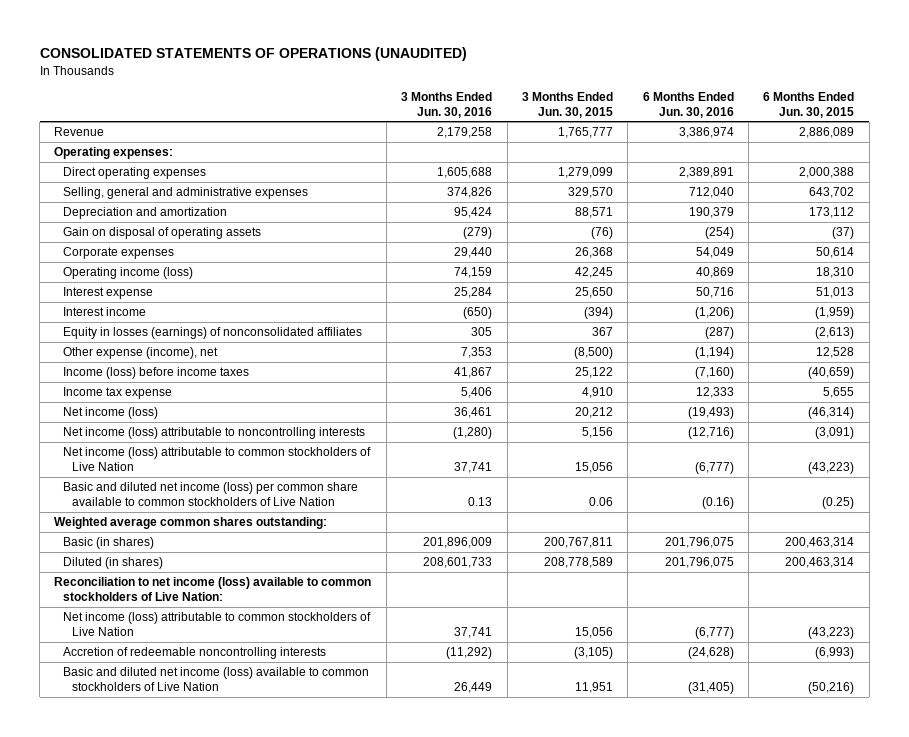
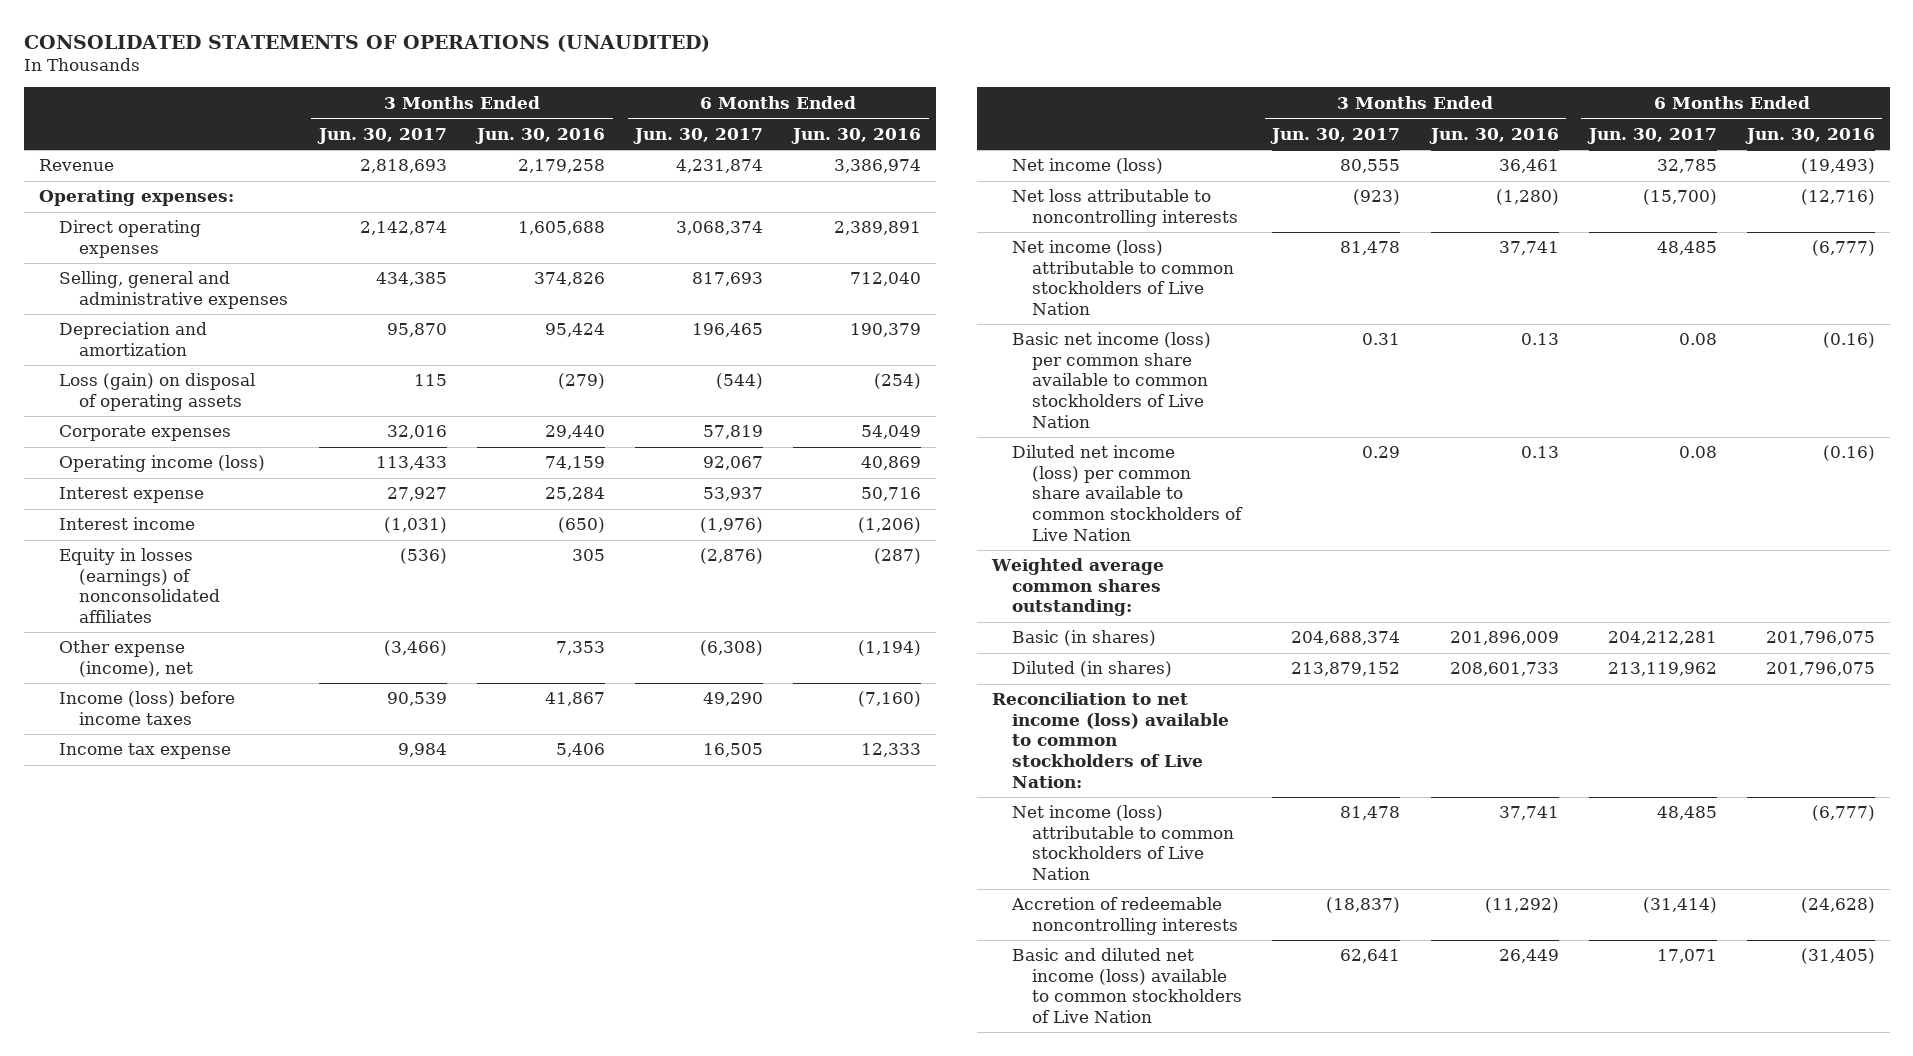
- | 3 Months Ended Jun. 30, 2016 | 3 Months Ended Jun. 30, 2015 | 6 Months Ended Jun. 30, 2016 | 6 Months Ended Jun. 30, 2015
+ | 3 Months Ended Jun. 30, 2017 | 3 Months Ended Jun. 30, 2016 | 6 Months Ended Jun. 30, 2017 | 6 Months Ended Jun. 30, 2016
- Gain on disposal of operating assets | (279) | (76) | (254) | (37)
+ Loss (gain) on disposal of operating assets | 115 | (279) | (544) | (254)
- Net income (loss) attributable to noncontrolling interests | (1,280) | 5,156 | (12,716) | (3,091)
+ Net loss attributable to noncontrolling interests | (923) | (1,280) | (15,700) | (12,716)
- Basic and diluted net income (loss) per common share available to common stockholders of Live Nation | 0.13 | 0.06 | (0.16) | (0.25)
+ Basic net income (loss) per common share available to common stockholders of Live Nation | 0.31 | 0.13 | 0.08 | (0.16)
+ Diluted net income (loss) per common share available to common stockholders of Live Nation | 0.29 | 0.13 | 0.08 | (0.16)

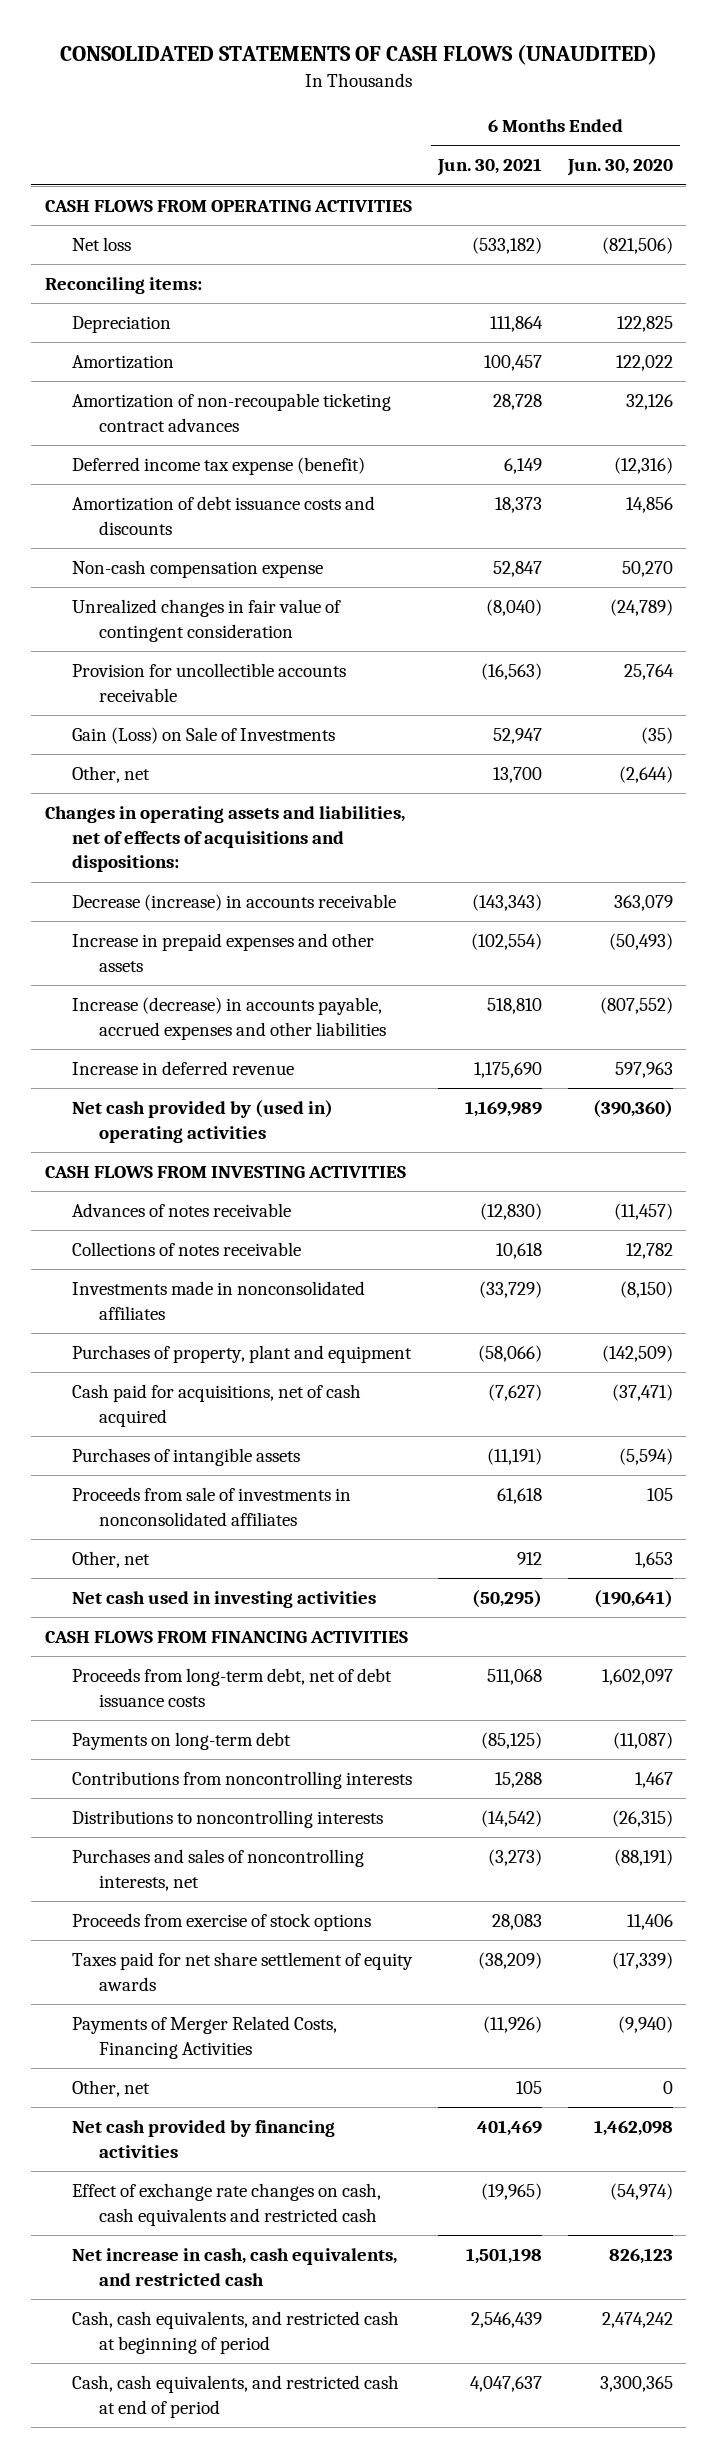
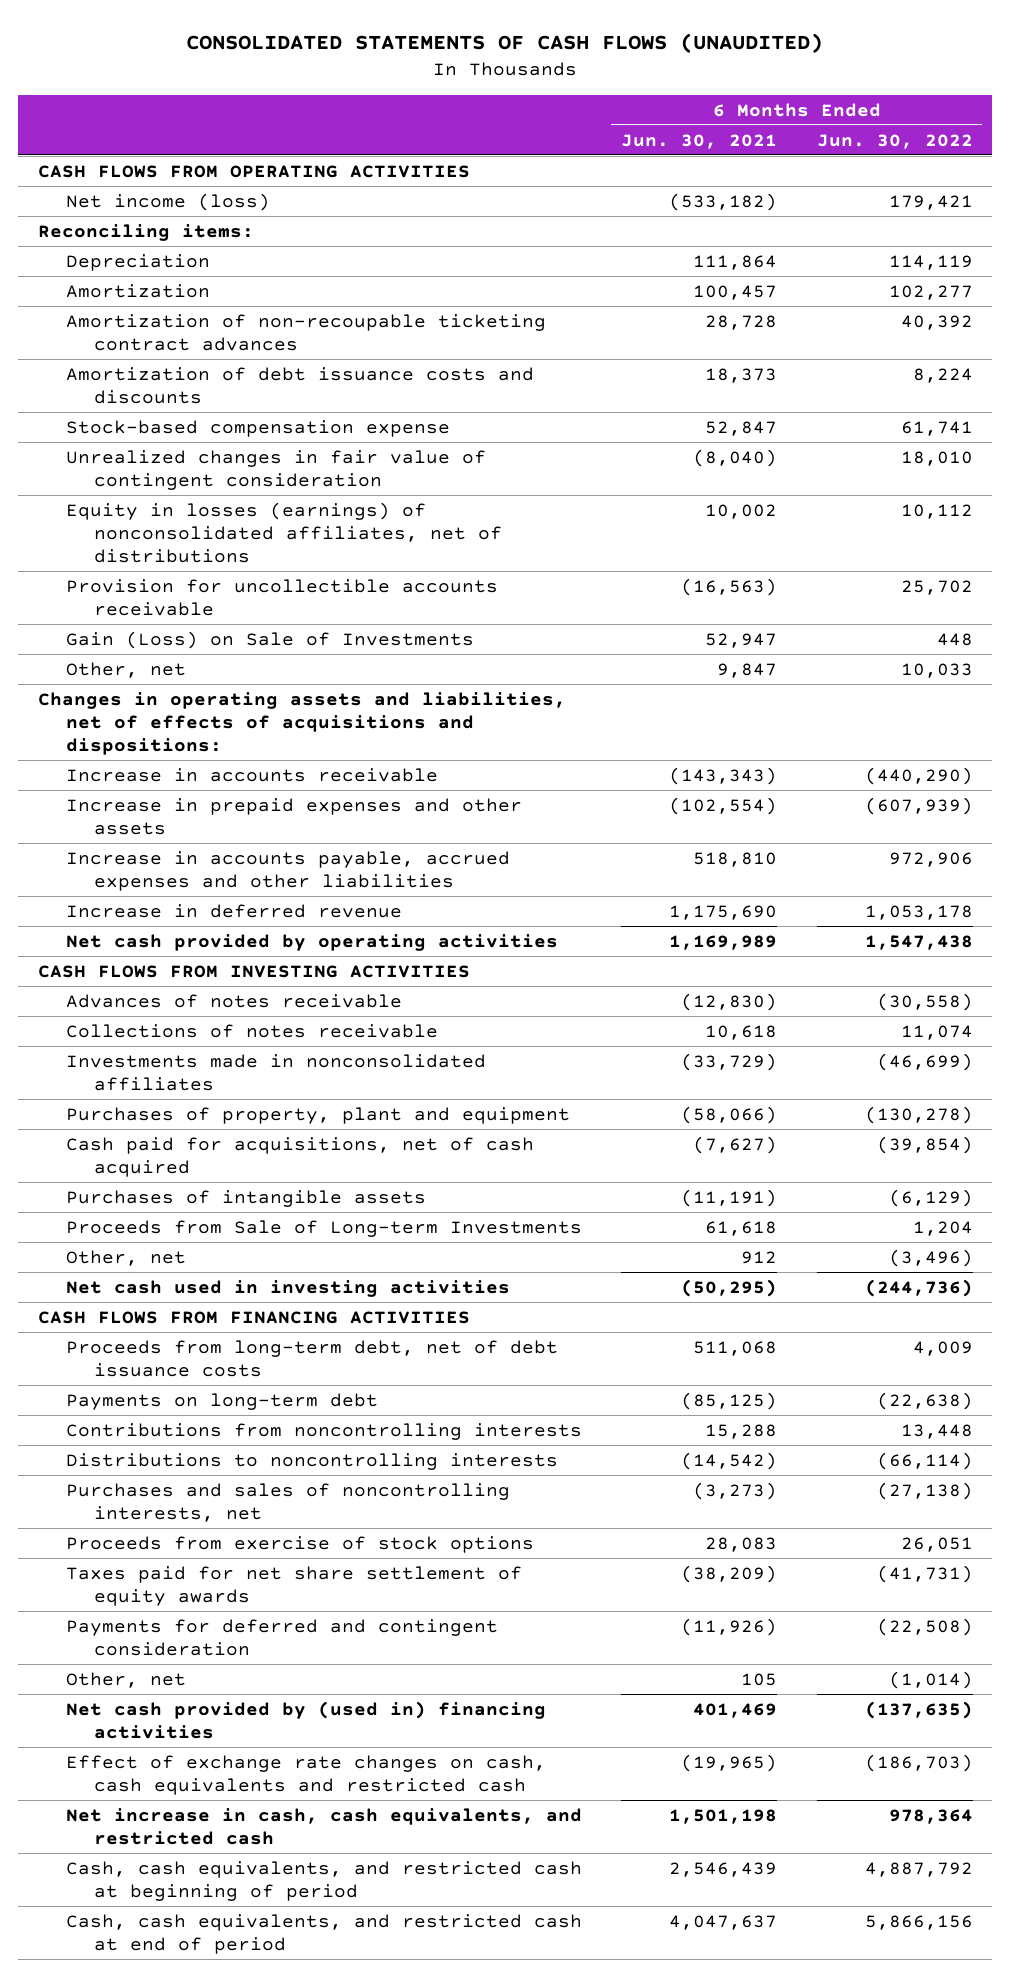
- | 6 Months Ended Jun. 30, 2021 | 6 Months Ended Jun. 30, 2020
+ | 6 Months Ended Jun. 30, 2021 | 6 Months Ended Jun. 30, 2022
- Net loss | (533,182) | (821,506)
+ Net income (loss) | (533,182) | 179,421
- Deferred income tax expense (benefit) | 6,149 | (12,316)
- Non-cash compensation expense | 52,847 | 50,270
+ Stock-based compensation expense | 52,847 | 61,741
+ Equity in losses (earnings) of nonconsolidated affiliates, net of distributions | 10,002 | 10,112
- Other, net | 13,700 | (2,644)
+ Other, net | 9,847 | 10,033
- Decrease (increase) in accounts receivable | (143,343) | 363,079
+ Increase in accounts receivable | (143,343) | (440,290)
- Increase (decrease) in accounts payable, accrued expenses and other liabilities | 518,810 | (807,552)
+ Increase in accounts payable, accrued expenses and other liabilities | 518,810 | 972,906
- Net cash provided by (used in) operating activities | 1,169,989 | (390,360)
+ Net cash provided by operating activities | 1,169,989 | 1,547,438
- Proceeds from sale of investments in nonconsolidated affiliates | 61,618 | 105
+ Proceeds from Sale of Long-term Investments | 61,618 | 1,204
- Payments of Merger Related Costs, Financing Activities | (11,926) | (9,940)
+ Payments for deferred and contingent consideration | (11,926) | (22,508)
- Net cash provided by financing activities | 401,469 | 1,462,098
+ Net cash provided by (used in) financing activities | 401,469 | (137,635)

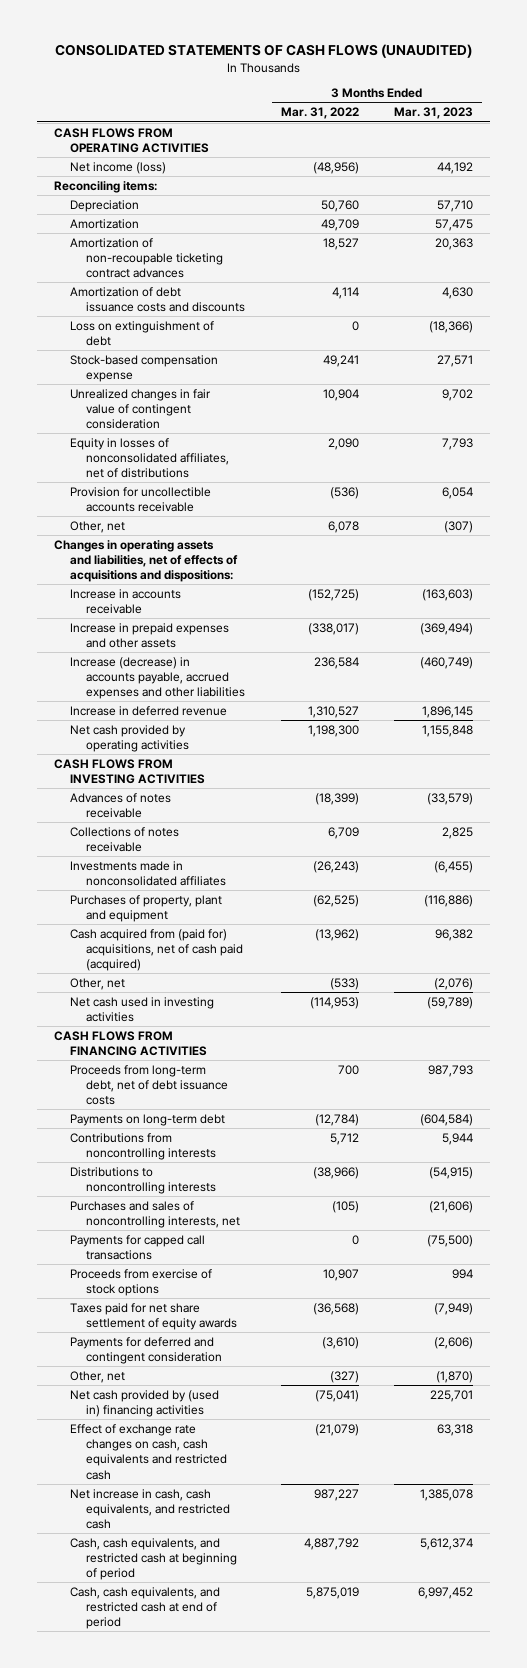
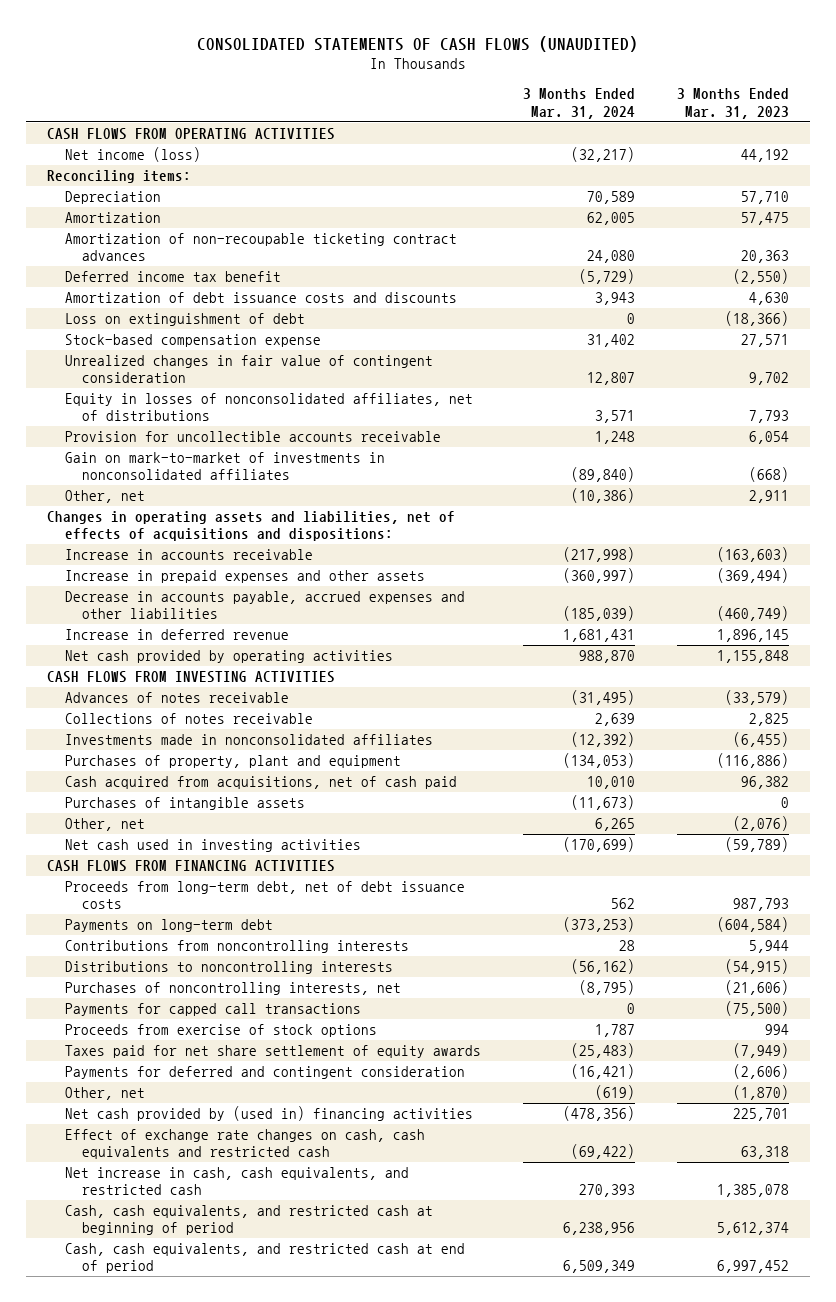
- | 3 Months Ended Mar. 31, 2022 | 3 Months Ended Mar. 31, 2023
+ | 3 Months Ended Mar. 31, 2024 | 3 Months Ended Mar. 31, 2023
+ Deferred income tax benefit | (5,729) | (2,550)
- Other, net | 6,078 | (307)
+ Gain on mark-to-market of investments in nonconsolidated affiliates | (89,840) | (668)
+ Other, net | (10,386) | 2,911
- Increase (decrease) in accounts payable, accrued expenses and other liabilities | 236,584 | (460,749)
+ Decrease in accounts payable, accrued expenses and other liabilities | (185,039) | (460,749)
- Cash acquired from (paid for) acquisitions, net of cash paid (acquired) | (13,962) | 96,382
+ Cash acquired from acquisitions, net of cash paid | 10,010 | 96,382
+ Purchases of intangible assets | (11,673) | 0
- Purchases and sales of noncontrolling interests, net | (105) | (21,606)
+ Purchases of noncontrolling interests, net | (8,795) | (21,606)

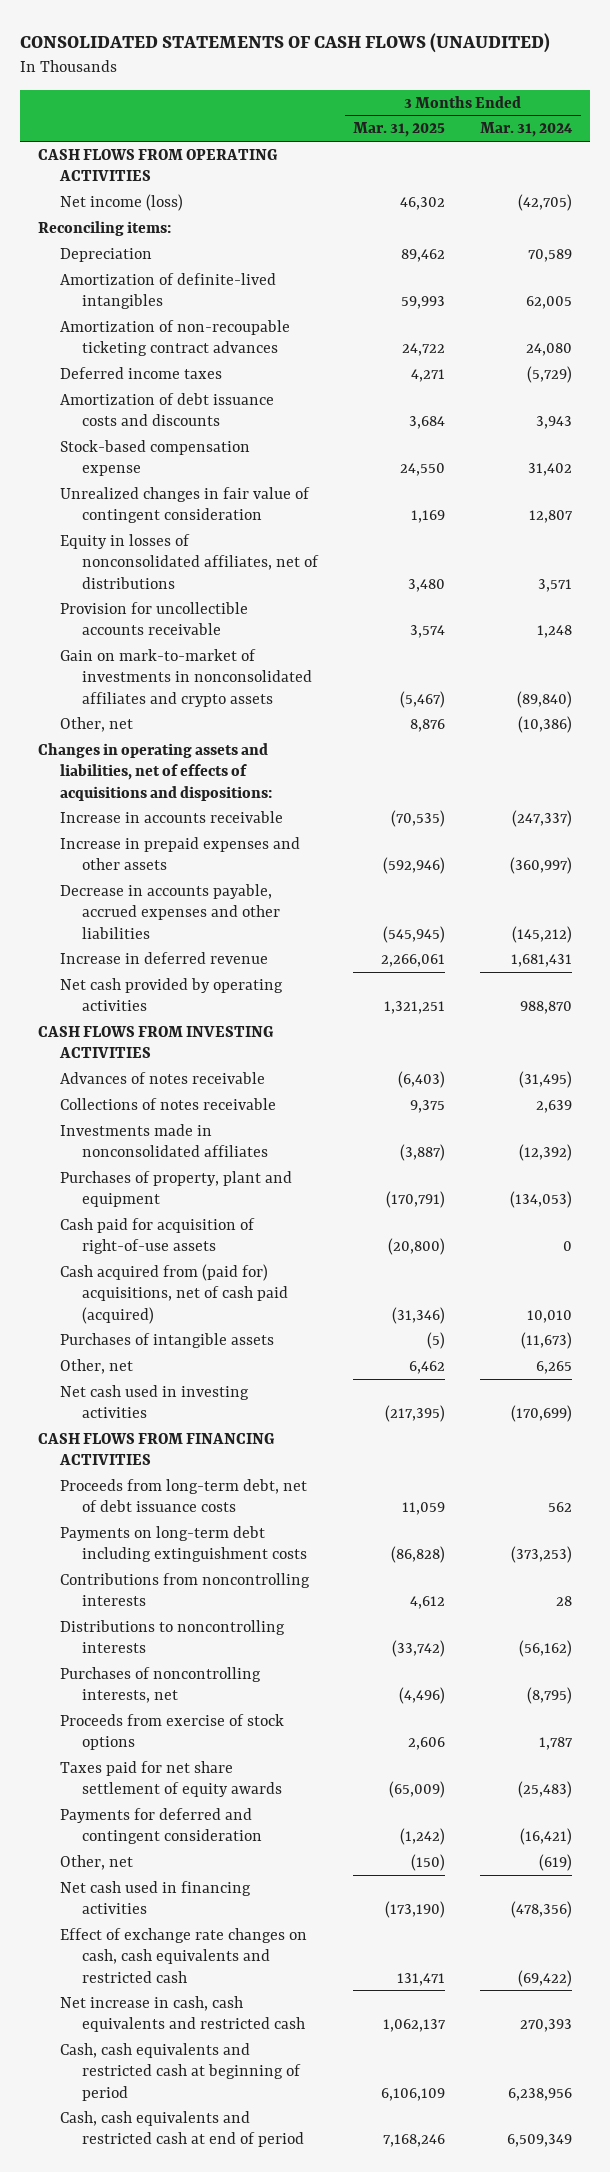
- | 3 Months Ended Mar. 31, 2024 | 3 Months Ended Mar. 31, 2023
+ | 3 Months Ended Mar. 31, 2025 | 3 Months Ended Mar. 31, 2024
- Net income (loss) | (32,217) | 44,192
+ Net income (loss) | 46,302 | (42,705)
- Amortization | 62,005 | 57,475
+ Amortization of definite-lived intangibles | 59,993 | 62,005
- Deferred income tax benefit | (5,729) | (2,550)
+ Deferred income taxes | 4,271 | (5,729)
- Loss on extinguishment of debt | 0 | (18,366)
- Gain on mark-to-market of investments in nonconsolidated affiliates | (89,840) | (668)
+ Gain on mark-to-market of investments in nonconsolidated affiliates and crypto assets | (5,467) | (89,840)
- Increase in accounts receivable | (217,998) | (163,603)
+ Increase in accounts receivable | (70,535) | (247,337)
- Decrease in accounts payable, accrued expenses and other liabilities | (185,039) | (460,749)
+ Decrease in accounts payable, accrued expenses and other liabilities | (545,945) | (145,212)
- Cash acquired from acquisitions, net of cash paid | 10,010 | 96,382
+ Cash paid for acquisition of right-of-use assets | (20,800) | 0
+ Cash acquired from (paid for) acquisitions, net of cash paid (acquired) | (31,346) | 10,010
- Payments on long-term debt | (373,253) | (604,584)
+ Payments on long-term debt including extinguishment costs | (86,828) | (373,253)
- Payments for capped call transactions | 0 | (75,500)
- Net cash provided by (used in) financing activities | (478,356) | 225,701
+ Net cash used in financing activities | (173,190) | (478,356)
- Net increase in cash, cash equivalents, and restricted cash | 270,393 | 1,385,078
- Cash, cash equivalents, and restricted cash at beginning of period | 6,238,956 | 5,612,374
- Cash, cash equivalents, and restricted cash at end of period | 6,509,349 | 6,997,452
+ Net increase in cash, cash equivalents and restricted cash | 1,062,137 | 270,393
+ Cash, cash equivalents and restricted cash at beginning of period | 6,106,109 | 6,238,956
+ Cash, cash equivalents and restricted cash at end of period | 7,168,246 | 6,509,349

